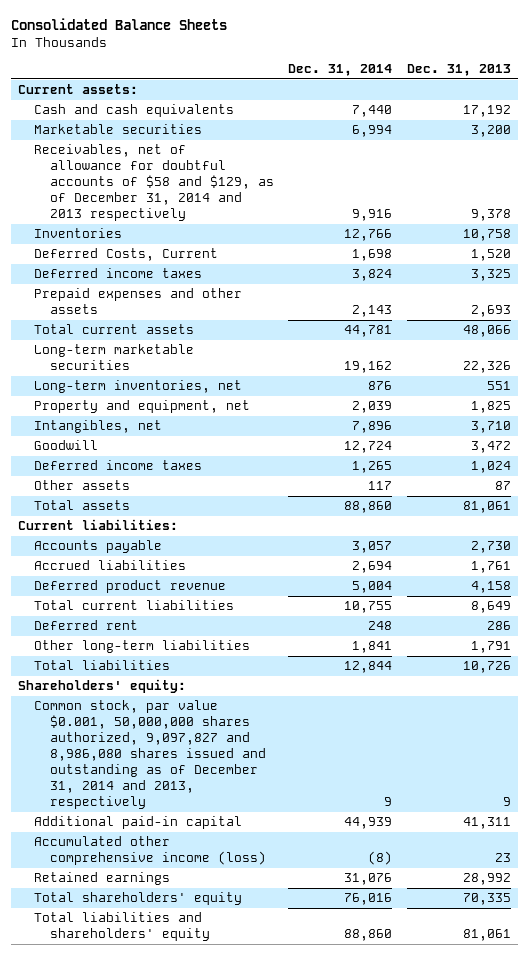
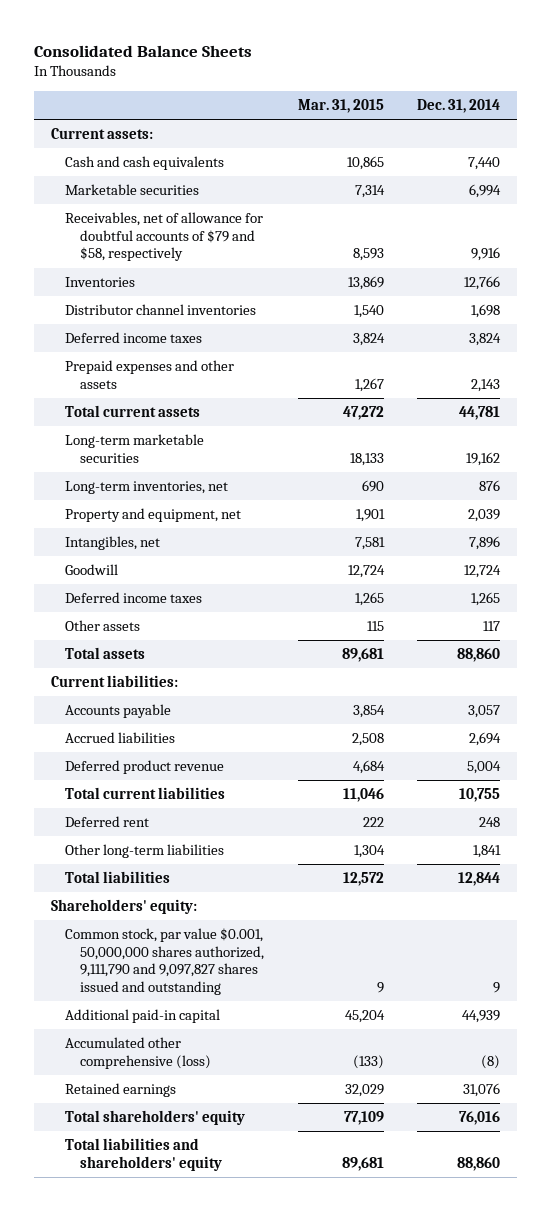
- | Dec. 31, 2014 | Dec. 31, 2013
+ | Mar. 31, 2015 | Dec. 31, 2014
- Receivables, net of allowance for doubtful accounts of $58 and $129, as of December 31, 2014 and 2013 respectively | 9,916 | 9,378
+ Receivables, net of allowance for doubtful accounts of $79 and $58, respectively | 8,593 | 9,916
- Deferred Costs, Current | 1,698 | 1,520
+ Distributor channel inventories | 1,540 | 1,698
- Common stock, par value $0.001, 50,000,000 shares authorized, 9,097,827 and 8,986,080 shares issued and outstanding as of December 31, 2014 and 2013, respectively | 9 | 9
+ Common stock, par value $0.001, 50,000,000 shares authorized, 9,111,790 and 9,097,827 shares issued and outstanding | 9 | 9
- Accumulated other comprehensive income (loss) | (8) | 23
+ Accumulated other comprehensive (loss) | (133) | (8)

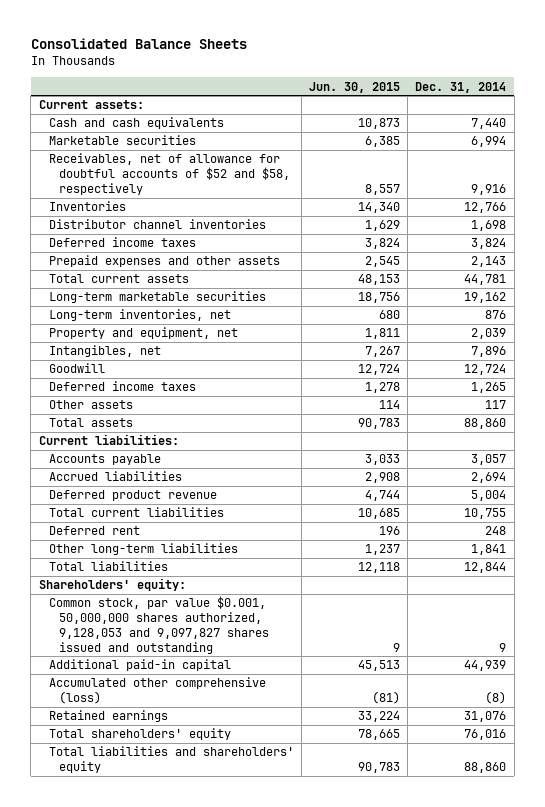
- | Mar. 31, 2015 | Dec. 31, 2014
+ | Jun. 30, 2015 | Dec. 31, 2014
- Receivables, net of allowance for doubtful accounts of $79 and $58, respectively | 8,593 | 9,916
+ Receivables, net of allowance for doubtful accounts of $52 and $58, respectively | 8,557 | 9,916
- Common stock, par value $0.001, 50,000,000 shares authorized, 9,111,790 and 9,097,827 shares issued and outstanding | 9 | 9
+ Common stock, par value $0.001, 50,000,000 shares authorized, 9,128,053 and 9,097,827 shares issued and outstanding | 9 | 9

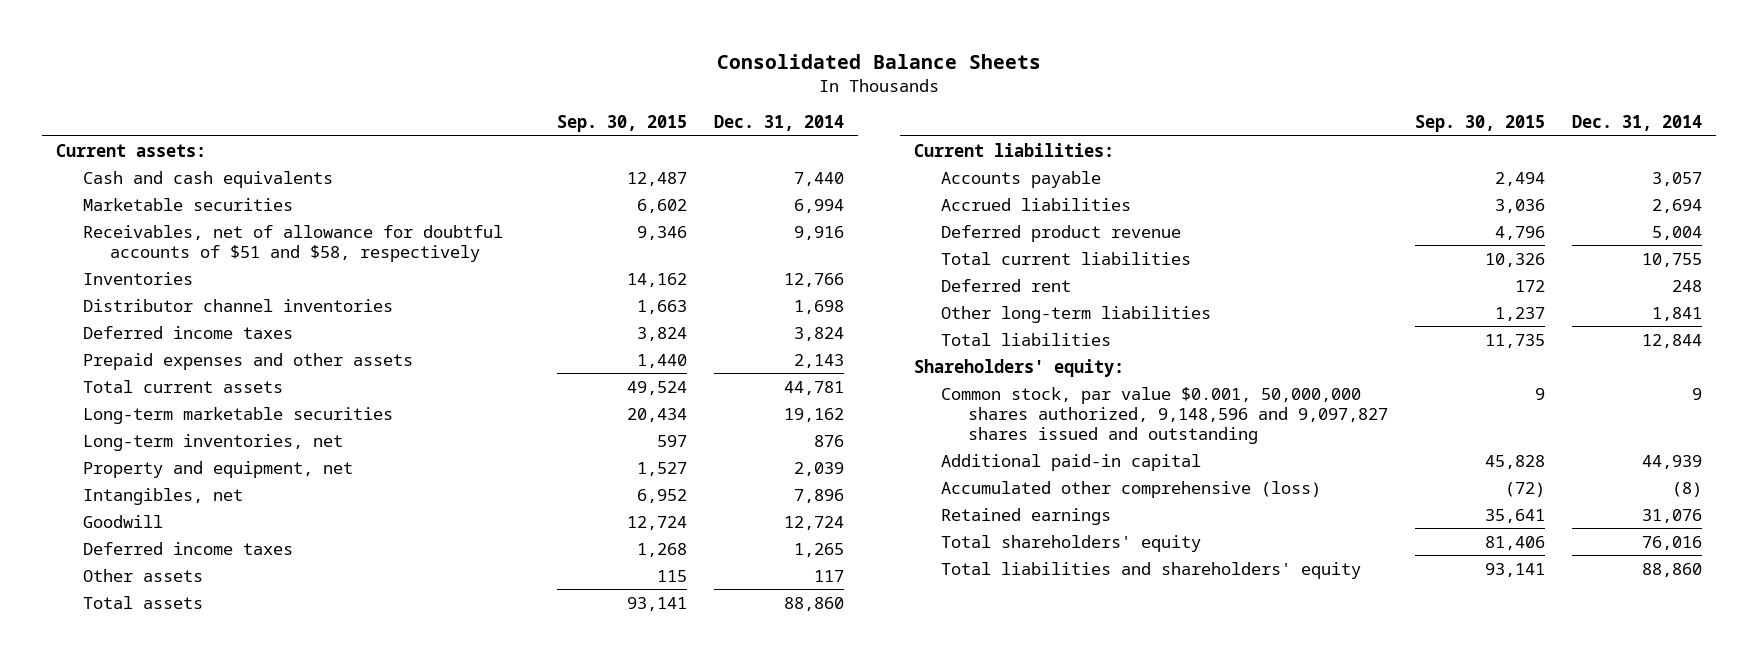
- | Jun. 30, 2015 | Dec. 31, 2014
+ | Sep. 30, 2015 | Dec. 31, 2014
- Receivables, net of allowance for doubtful accounts of $52 and $58, respectively | 8,557 | 9,916
+ Receivables, net of allowance for doubtful accounts of $51 and $58, respectively | 9,346 | 9,916
- Common stock, par value $0.001, 50,000,000 shares authorized, 9,128,053 and 9,097,827 shares issued and outstanding | 9 | 9
+ Common stock, par value $0.001, 50,000,000 shares authorized, 9,148,596 and 9,097,827 shares issued and outstanding | 9 | 9

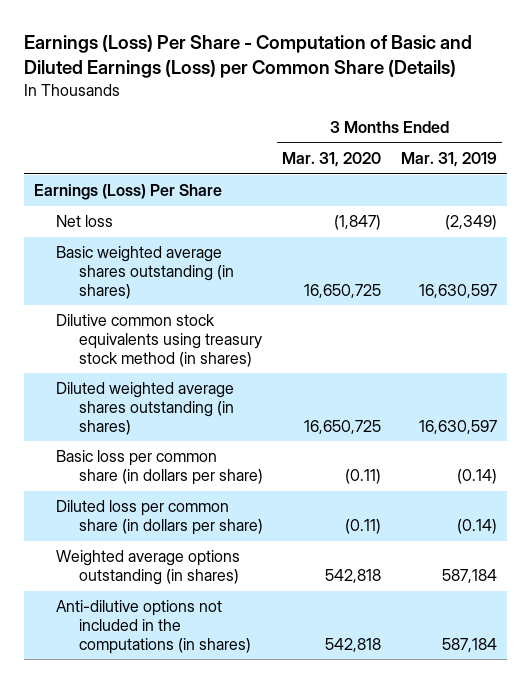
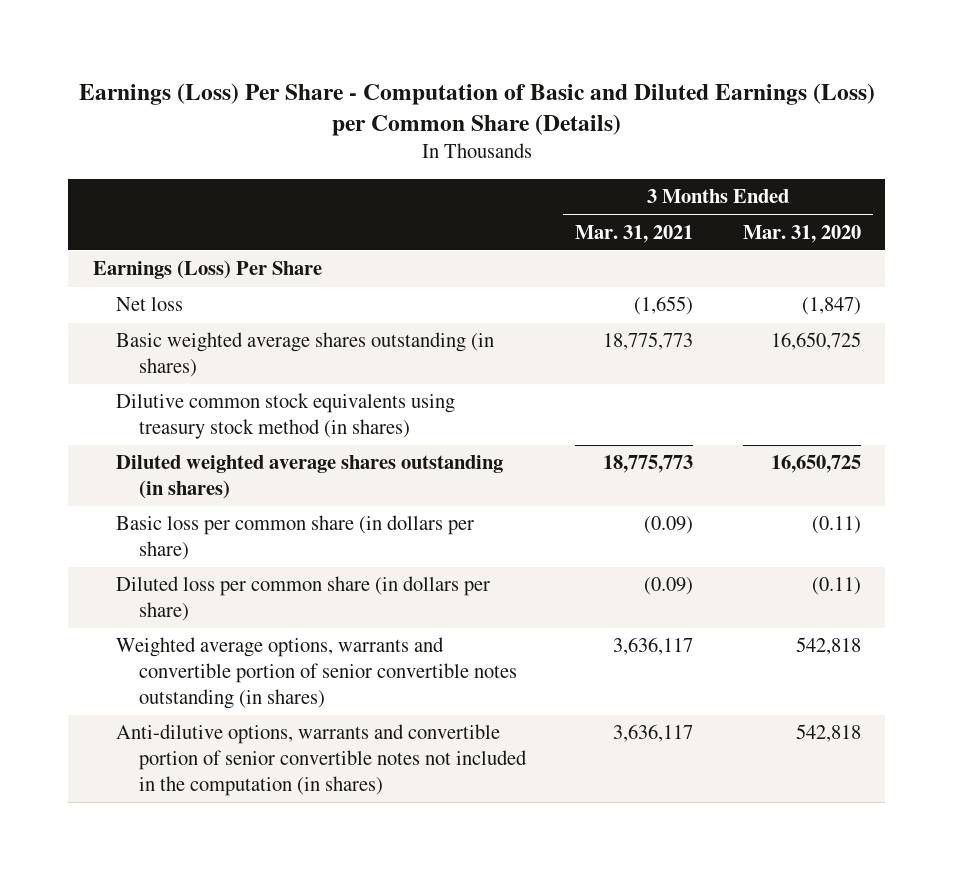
- | 3 Months Ended Mar. 31, 2020 | 3 Months Ended Mar. 31, 2019
+ | 3 Months Ended Mar. 31, 2021 | 3 Months Ended Mar. 31, 2020
- Weighted average options outstanding (in shares) | 542,818 | 587,184
- Anti-dilutive options not included in the computations (in shares) | 542,818 | 587,184
+ Weighted average options, warrants and convertible portion of senior convertible notes outstanding (in shares) | 3,636,117 | 542,818
+ Anti-dilutive options, warrants and convertible portion of senior convertible notes not included in the computation (in shares) | 3,636,117 | 542,818

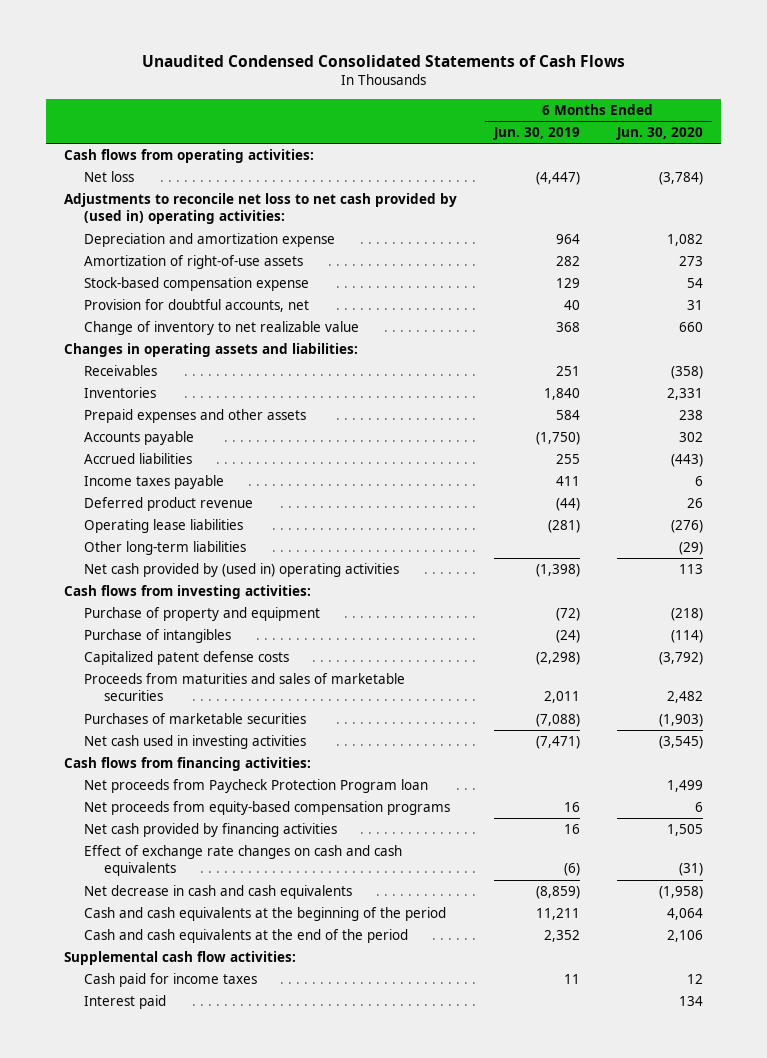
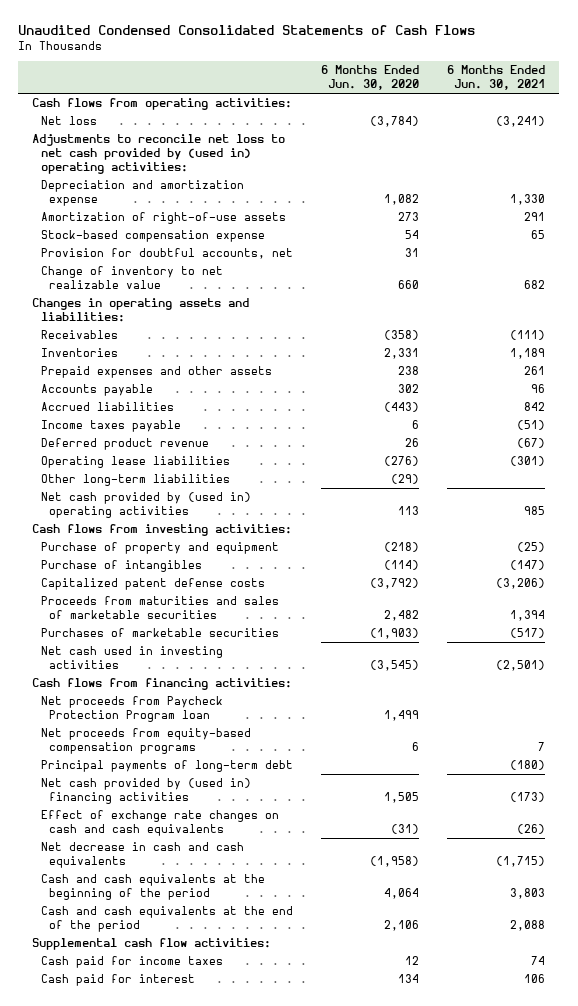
- | 6 Months Ended Jun. 30, 2019 | 6 Months Ended Jun. 30, 2020
+ | 6 Months Ended Jun. 30, 2020 | 6 Months Ended Jun. 30, 2021
- Net cash provided by financing activities | 16 | 1,505
+ Principal payments of long-term debt | | (180)
+ Net cash provided by (used in) financing activities | 1,505 | (173)
- Interest paid | | 134
+ Cash paid for interest | 134 | 106

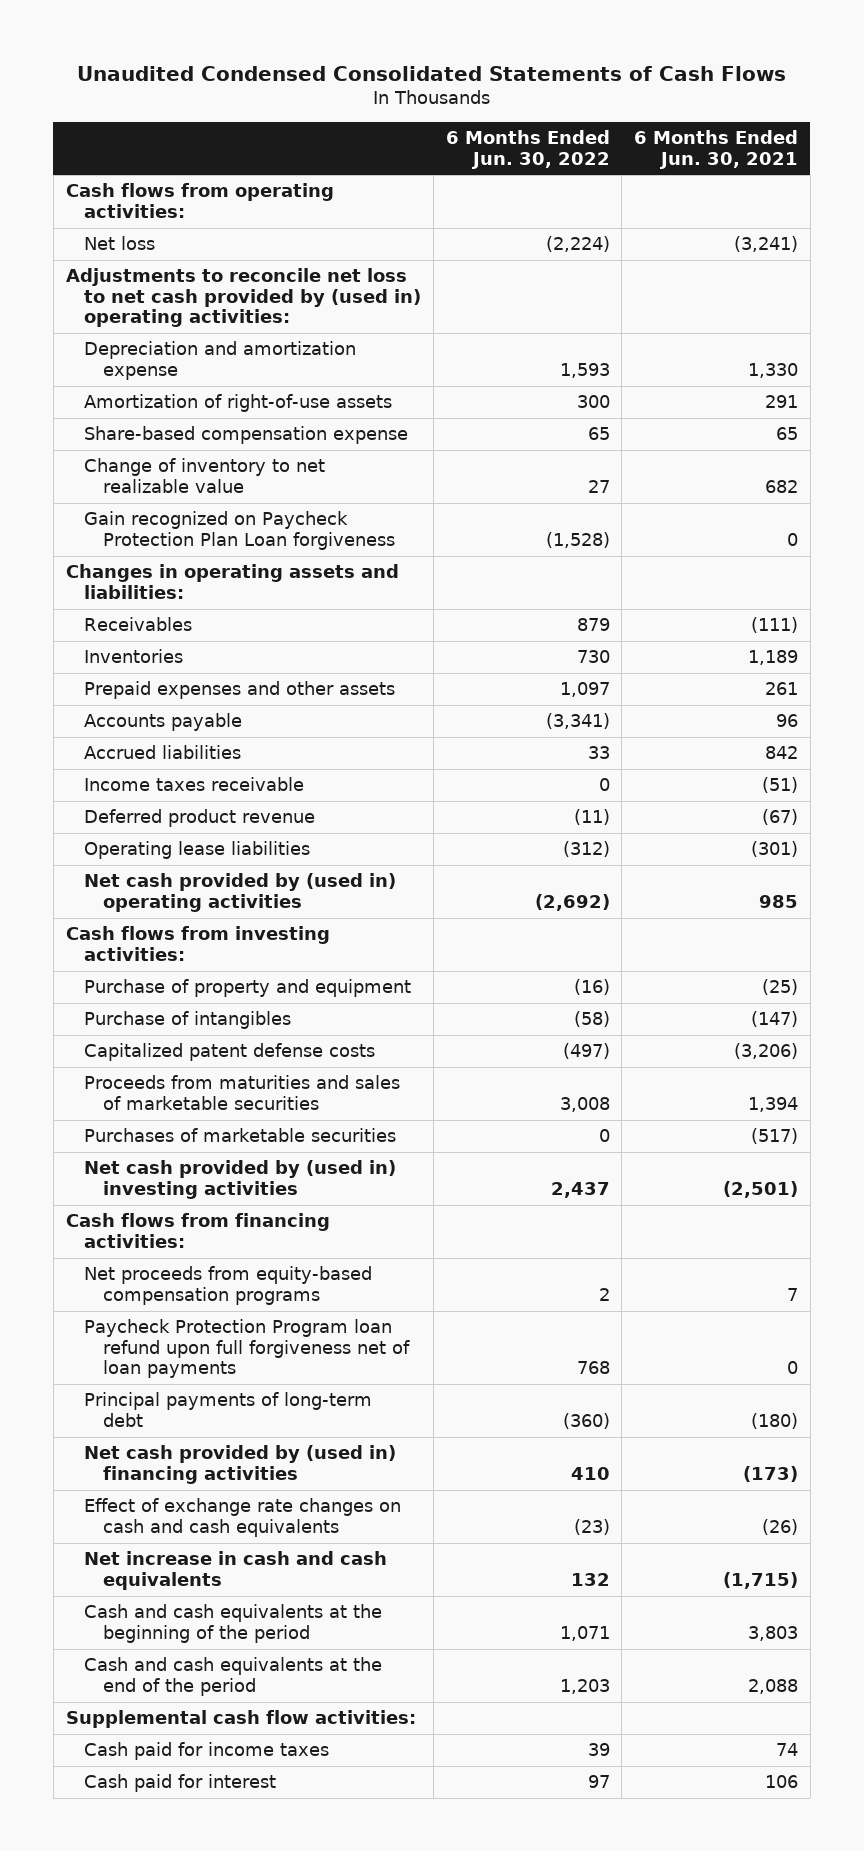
- | 6 Months Ended Jun. 30, 2020 | 6 Months Ended Jun. 30, 2021
+ | 6 Months Ended Jun. 30, 2022 | 6 Months Ended Jun. 30, 2021
- Stock-based compensation expense | 54 | 65
- Provision for doubtful accounts, net | 31 |
+ Share-based compensation expense | 65 | 65
+ Gain recognized on Paycheck Protection Plan Loan forgiveness | (1,528) | 0
- Income taxes payable | 6 | (51)
+ Income taxes receivable | 0 | (51)
- Other long-term liabilities | (29) |
- Net cash used in investing activities | (3,545) | (2,501)
+ Net cash provided by (used in) investing activities | 2,437 | (2,501)
- Net proceeds from Paycheck Protection Program loan | 1,499 |
+ Paycheck Protection Program loan refund upon full forgiveness net of loan payments | 768 | 0
- Net decrease in cash and cash equivalents | (1,958) | (1,715)
+ Net increase in cash and cash equivalents | 132 | (1,715)

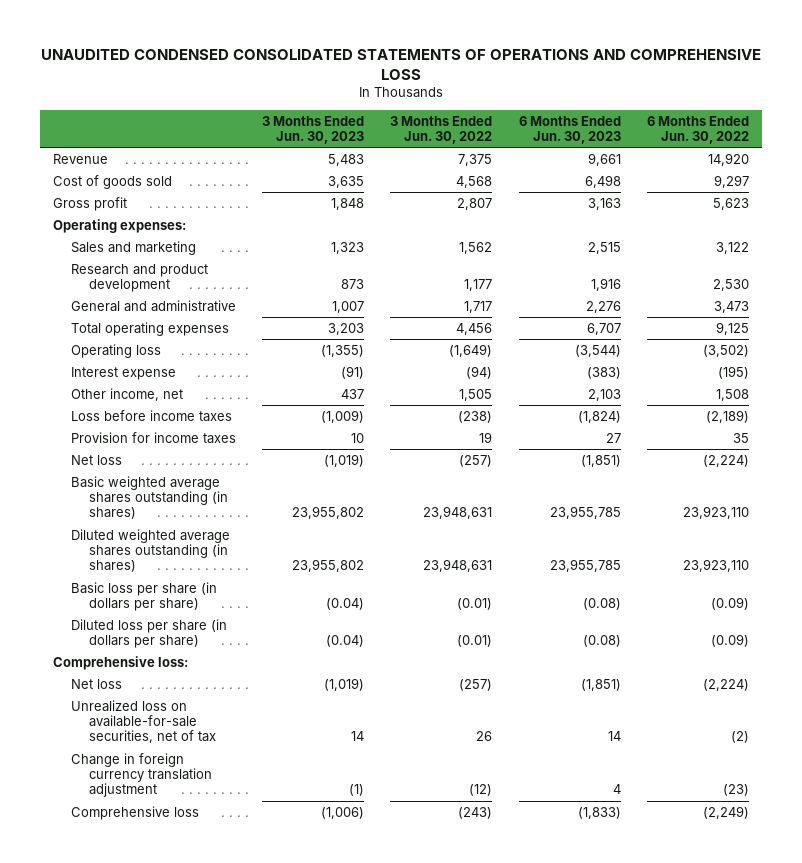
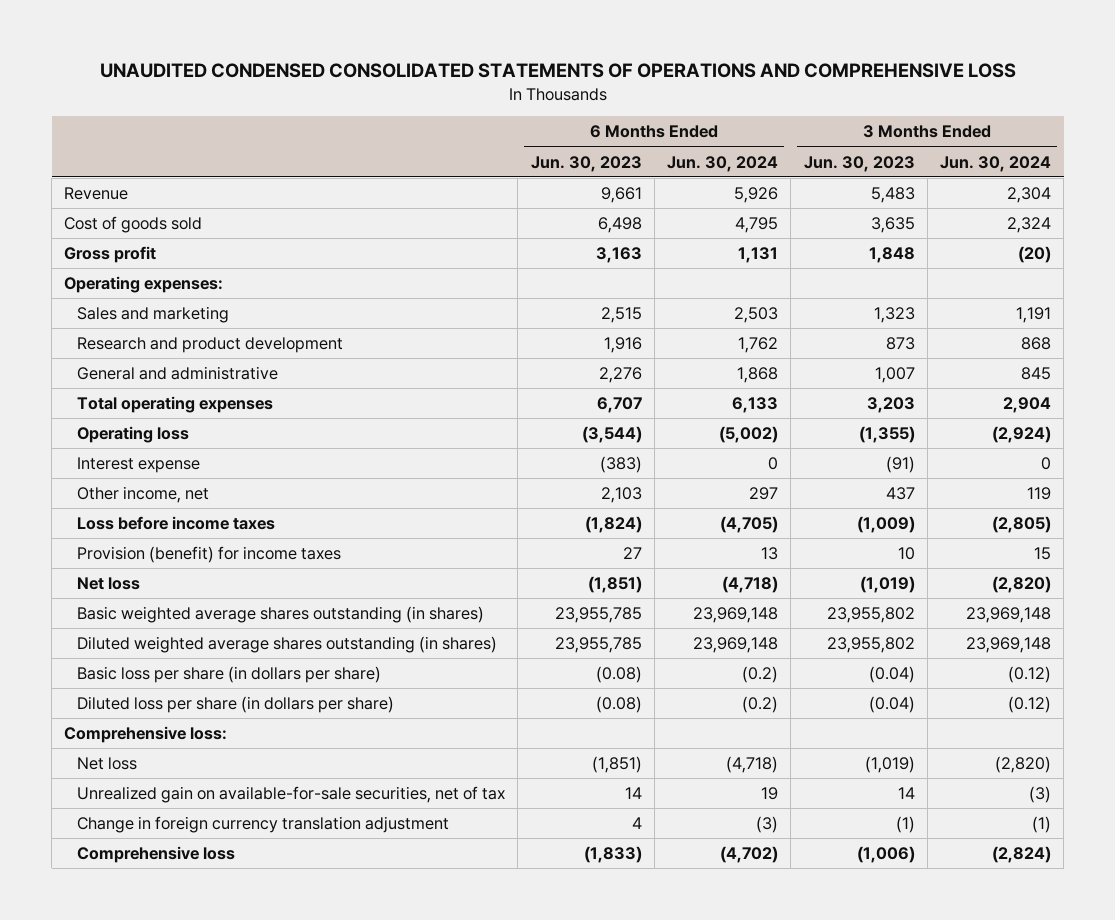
- | 3 Months Ended Jun. 30, 2023 | 3 Months Ended Jun. 30, 2022 | 6 Months Ended Jun. 30, 2023 | 6 Months Ended Jun. 30, 2022
+ | 6 Months Ended Jun. 30, 2023 | 6 Months Ended Jun. 30, 2024 | 3 Months Ended Jun. 30, 2023 | 3 Months Ended Jun. 30, 2024
- Provision for income taxes | 10 | 19 | 27 | 35
+ Provision (benefit) for income taxes | 27 | 13 | 10 | 15
- Unrealized loss on available-for-sale securities, net of tax | 14 | 26 | 14 | (2)
+ Unrealized gain on available-for-sale securities, net of tax | 14 | 19 | 14 | (3)

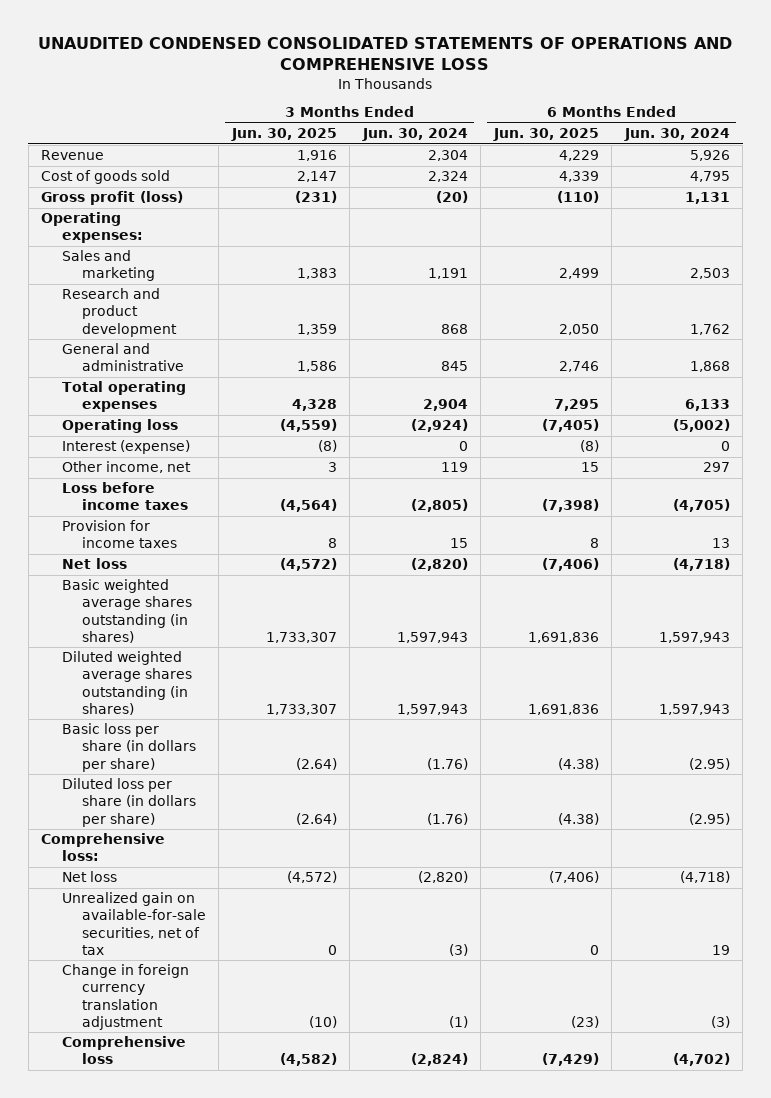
- | 6 Months Ended Jun. 30, 2023 | 6 Months Ended Jun. 30, 2024 | 3 Months Ended Jun. 30, 2023 | 3 Months Ended Jun. 30, 2024
+ | 3 Months Ended Jun. 30, 2025 | 3 Months Ended Jun. 30, 2024 | 6 Months Ended Jun. 30, 2025 | 6 Months Ended Jun. 30, 2024
- Gross profit | 3,163 | 1,131 | 1,848 | (20)
+ Gross profit (loss) | (231) | (20) | (110) | 1,131
- Interest expense | (383) | 0 | (91) | 0
+ Interest (expense) | (8) | 0 | (8) | 0
- Provision (benefit) for income taxes | 27 | 13 | 10 | 15
+ Provision for income taxes | 8 | 15 | 8 | 13
- Basic weighted average shares outstanding (in shares) | 23,955,785 | 23,969,148 | 23,955,802 | 23,969,148
- Diluted weighted average shares outstanding (in shares) | 23,955,785 | 23,969,148 | 23,955,802 | 23,969,148
- Basic loss per share (in dollars per share) | (0.08) | (0.2) | (0.04) | (0.12)
- Diluted loss per share (in dollars per share) | (0.08) | (0.2) | (0.04) | (0.12)
+ Basic weighted average shares outstanding (in shares) | 1,733,307 | 1,597,943 | 1,691,836 | 1,597,943
+ Diluted weighted average shares outstanding (in shares) | 1,733,307 | 1,597,943 | 1,691,836 | 1,597,943
+ Basic loss per share (in dollars per share) | (2.64) | (1.76) | (4.38) | (2.95)
+ Diluted loss per share (in dollars per share) | (2.64) | (1.76) | (4.38) | (2.95)

